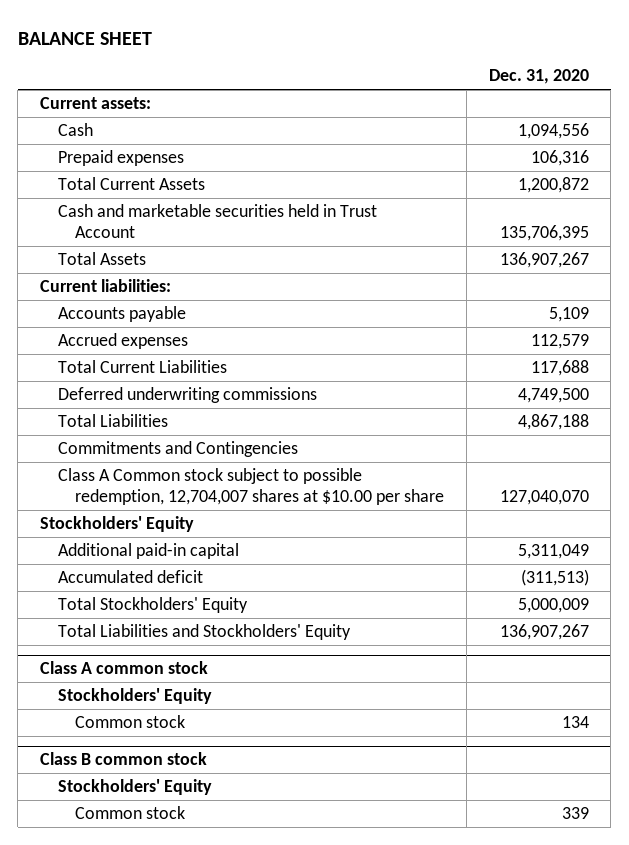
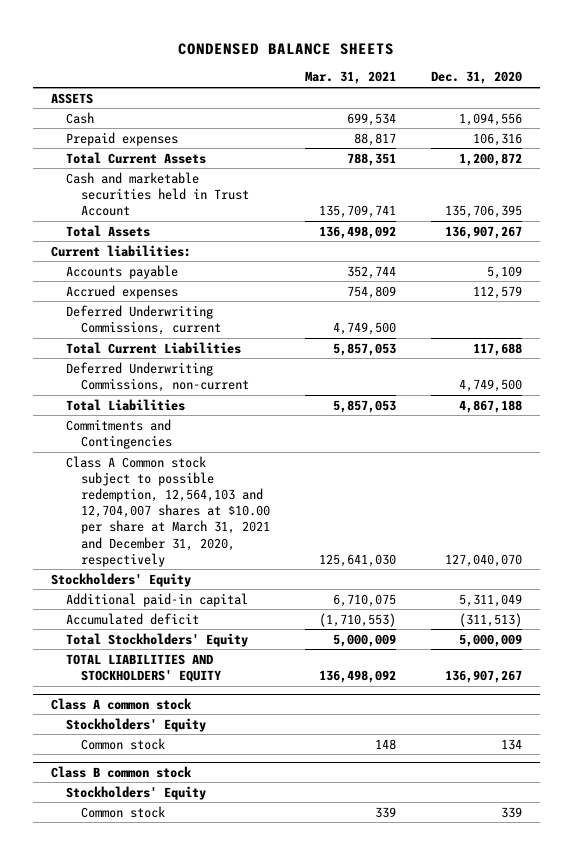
- BALANCE SHEET
+ CONDENSED BALANCE SHEETS
- | Dec. 31, 2020
+ | Mar. 31, 2021 | Dec. 31, 2020
- Current assets:
+ ASSETS
+ Deferred Underwriting Commissions, current | 4,749,500 |
- Deferred underwriting commissions | 4,749,500
+ Deferred Underwriting Commissions, non-current | | 4,749,500
- Class A Common stock subject to possible redemption, 12,704,007 shares at $10.00 per share | 127,040,070
+ Class A Common stock subject to possible redemption, 12,564,103 and 12,704,007 shares at $10.00 per share at March 31, 2021 and December 31, 2020, respectively | 125,641,030 | 127,040,070
- Total Liabilities and Stockholders' Equity | 136,907,267
+ TOTAL LIABILITIES AND STOCKHOLDERS' EQUITY | 136,498,092 | 136,907,267

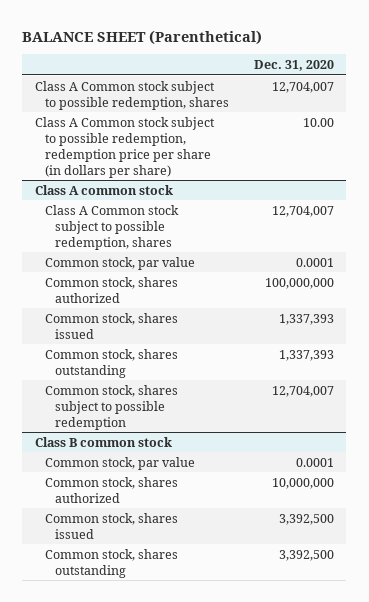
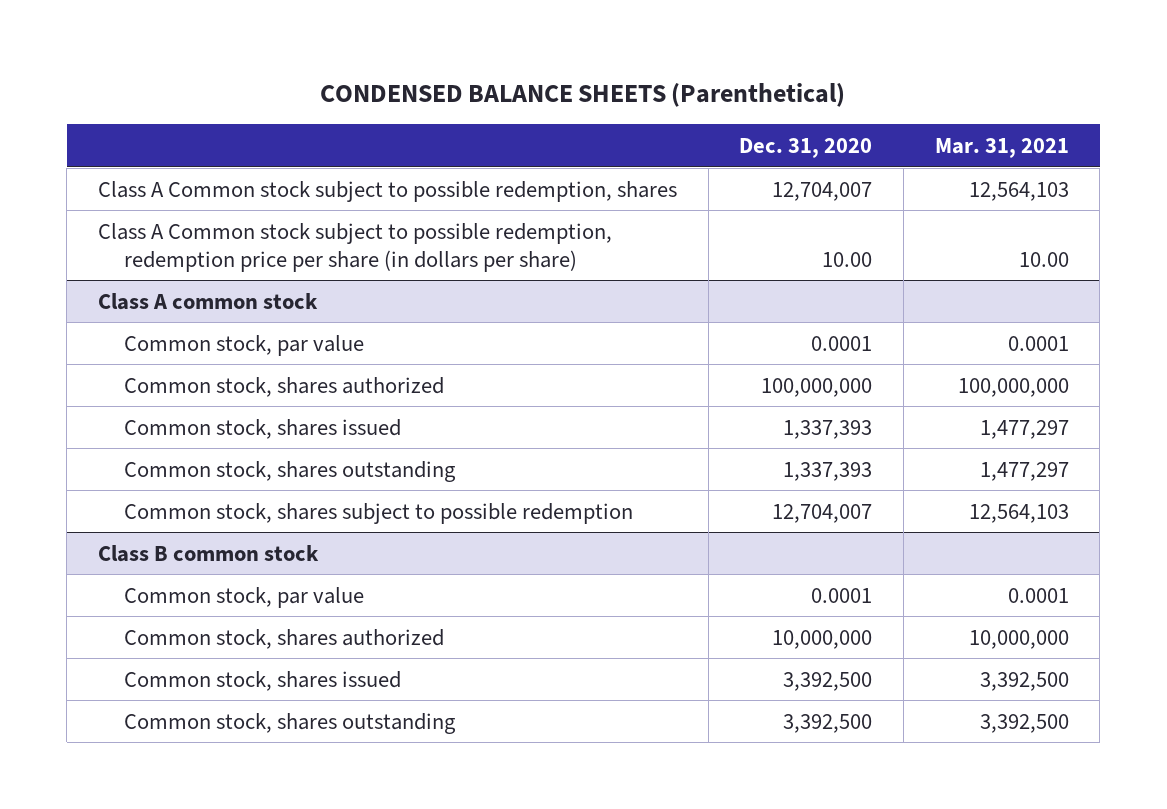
- BALANCE SHEET (Parenthetical)
+ CONDENSED BALANCE SHEETS (Parenthetical)
- | Dec. 31, 2020
+ | Dec. 31, 2020 | Mar. 31, 2021
@ Class A common stock
- Class A Common stock subject to possible redemption, shares | 12,704,007

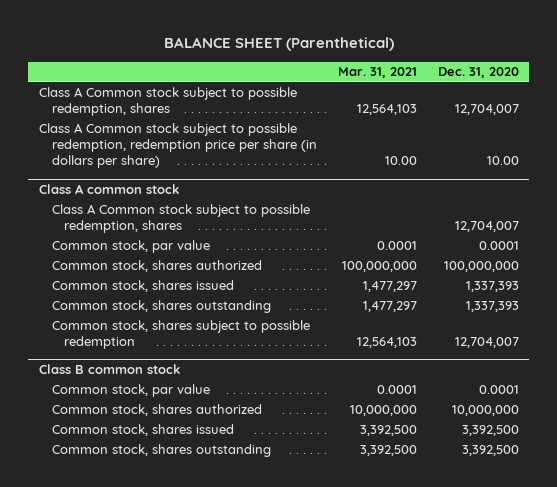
- CONDENSED BALANCE SHEETS (Parenthetical)
+ BALANCE SHEET (Parenthetical)
- | Dec. 31, 2020 | Mar. 31, 2021
+ | Mar. 31, 2021 | Dec. 31, 2020
@ Class A common stock
+ Class A Common stock subject to possible redemption, shares | | 12,704,007

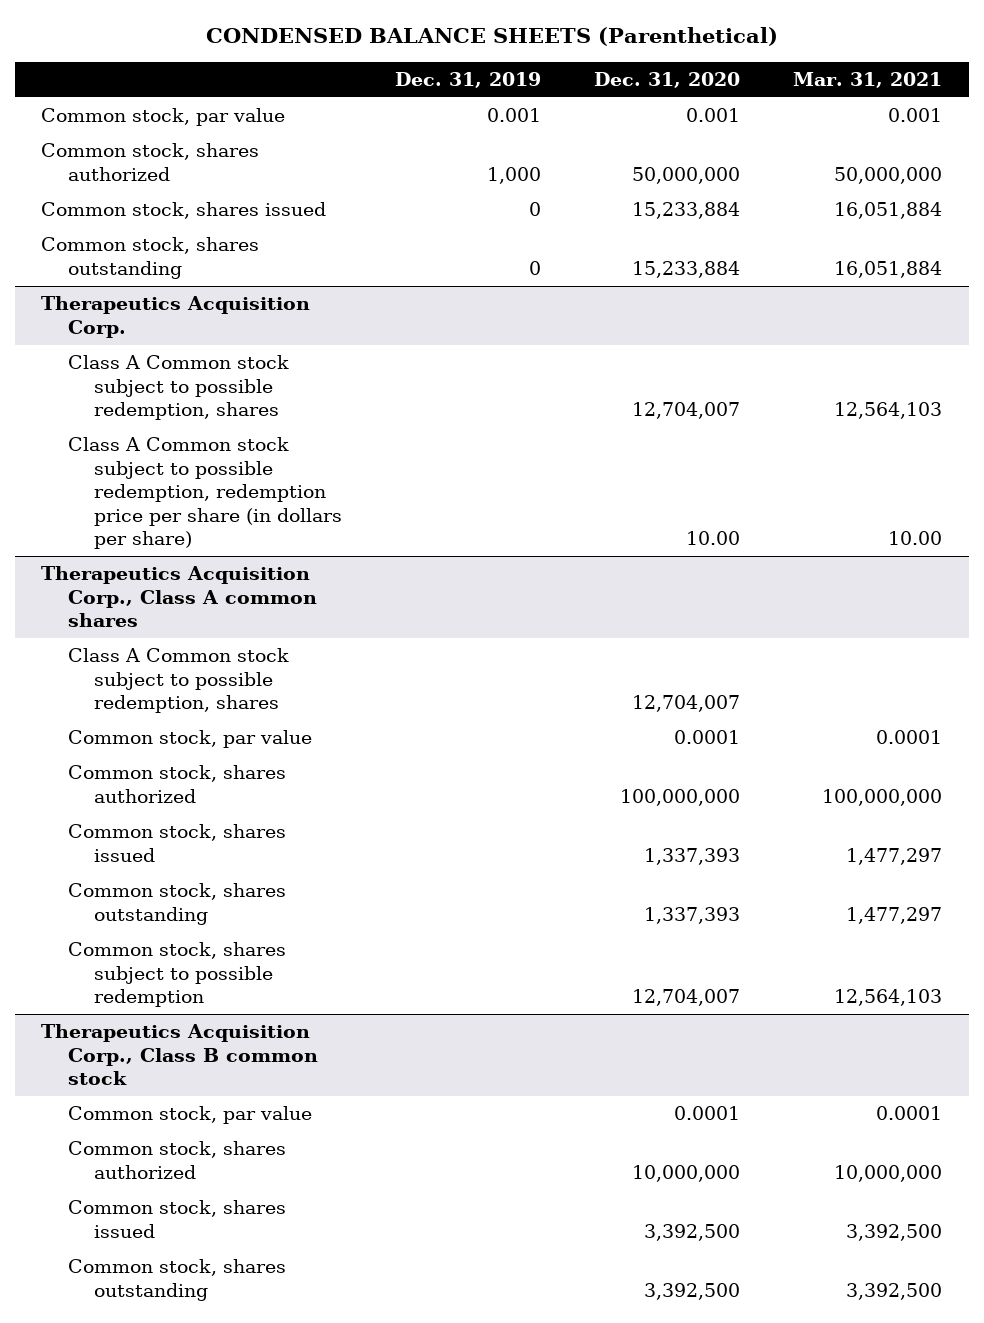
- BALANCE SHEET (Parenthetical)
+ CONDENSED BALANCE SHEETS (Parenthetical)
- | Mar. 31, 2021 | Dec. 31, 2020
+ | Dec. 31, 2019 | Dec. 31, 2020 | Mar. 31, 2021
+ Common stock, par value | 0.001 | 0.001 | 0.001
+ Common stock, shares authorized | 1,000 | 50,000,000 | 50,000,000
+ Common stock, shares issued | 0 | 15,233,884 | 16,051,884
+ Common stock, shares outstanding | 0 | 15,233,884 | 16,051,884
+ Therapeutics Acquisition Corp.
- Class A common stock
+ Therapeutics Acquisition Corp., Class A common shares
- Class B common stock
+ Therapeutics Acquisition Corp., Class B common stock

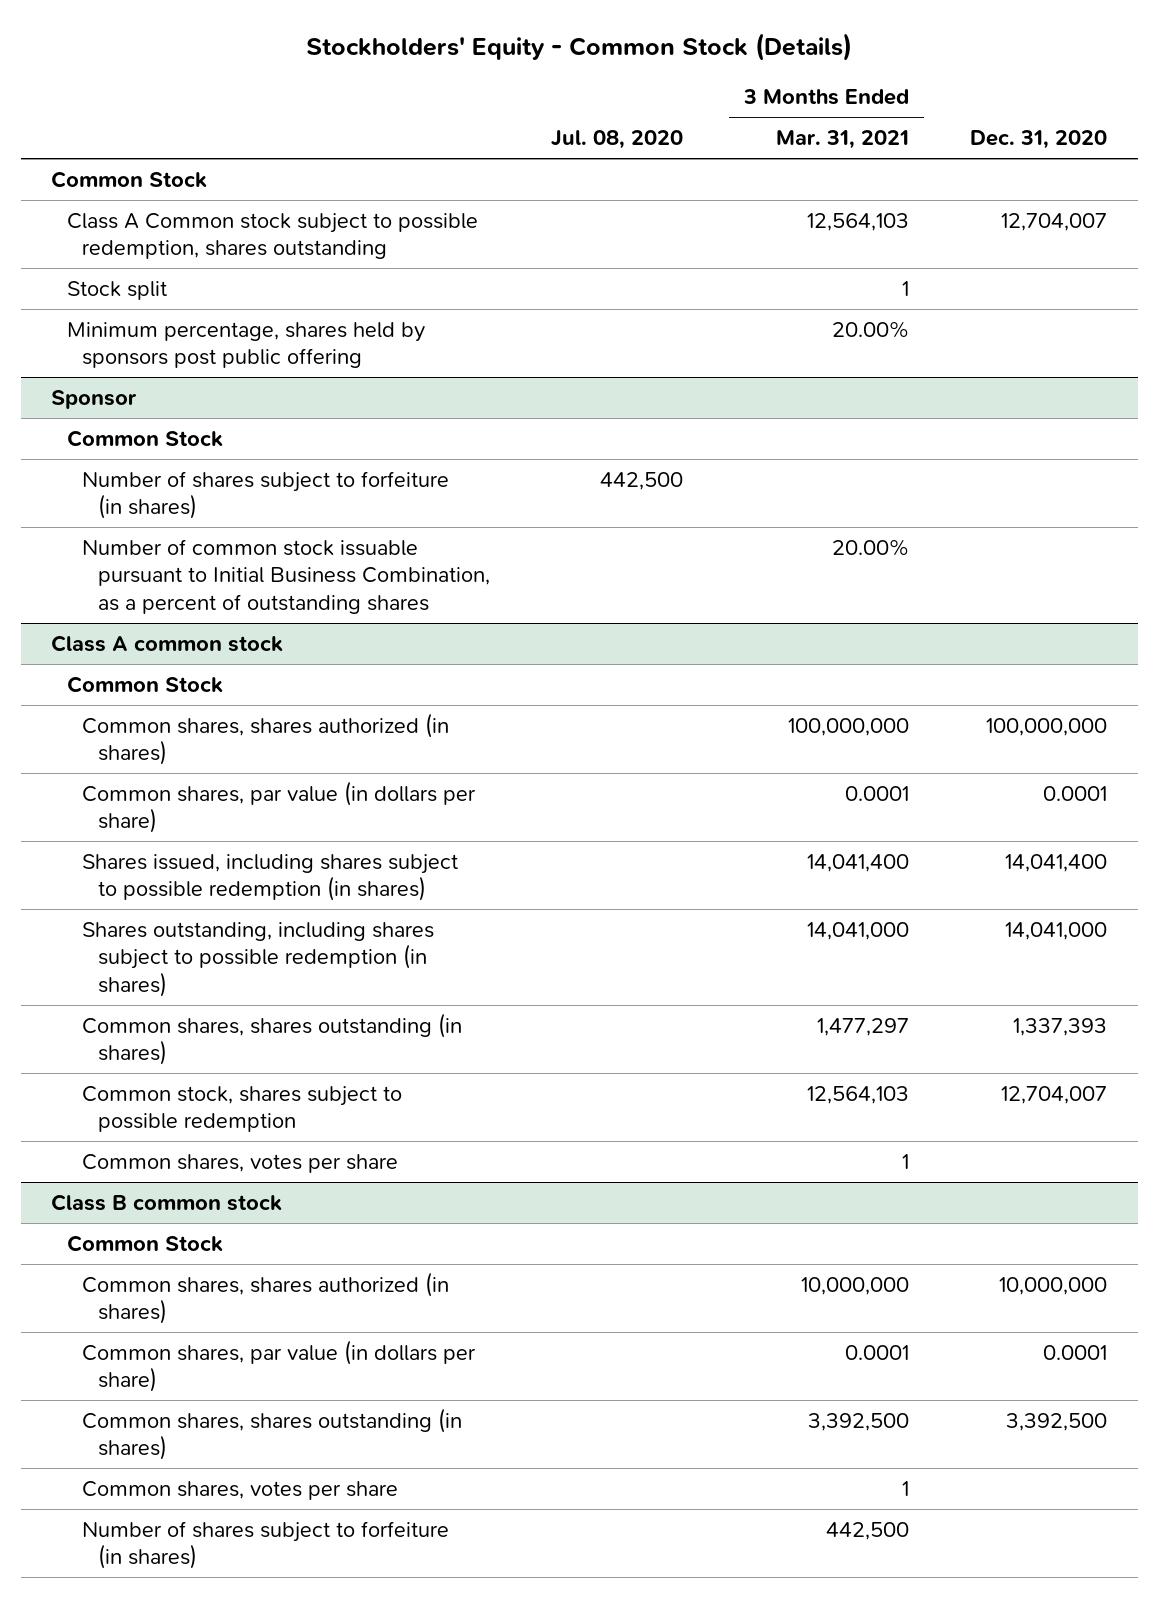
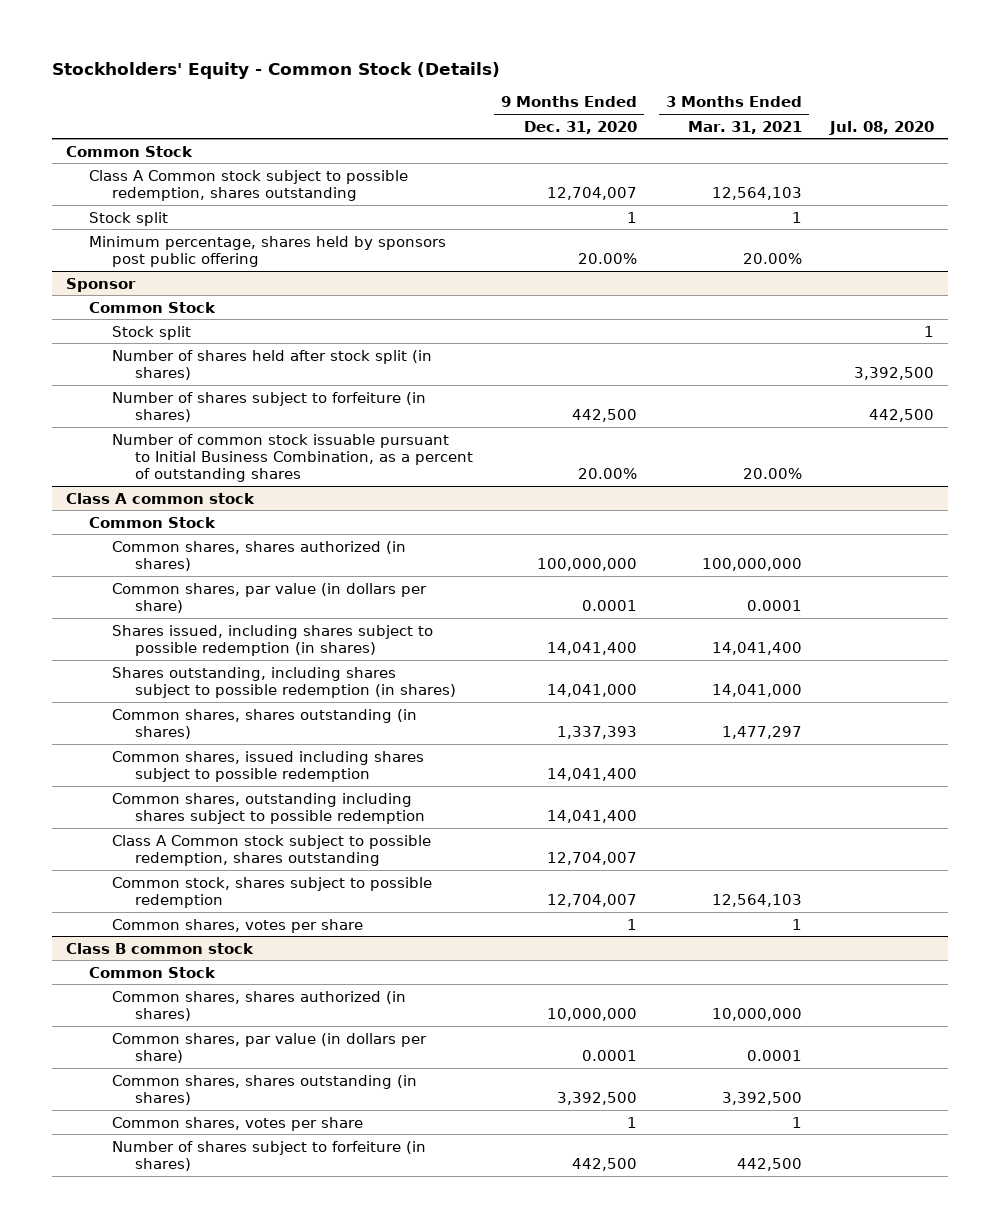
- | Jul. 08, 2020 | 3 Months Ended Mar. 31, 2021 | Dec. 31, 2020
+ | 9 Months Ended Dec. 31, 2020 | 3 Months Ended Mar. 31, 2021 | Jul. 08, 2020
@ Sponsor
+ Stock split | | | 1
+ Number of shares held after stock split (in shares) | | | 3,392,500
@ Class A common stock
+ Common shares, issued including shares subject to possible redemption | 14,041,400 | |
+ Common shares, outstanding including shares subject to possible redemption | 14,041,400 | |
+ Class A Common stock subject to possible redemption, shares outstanding | 12,704,007 | |

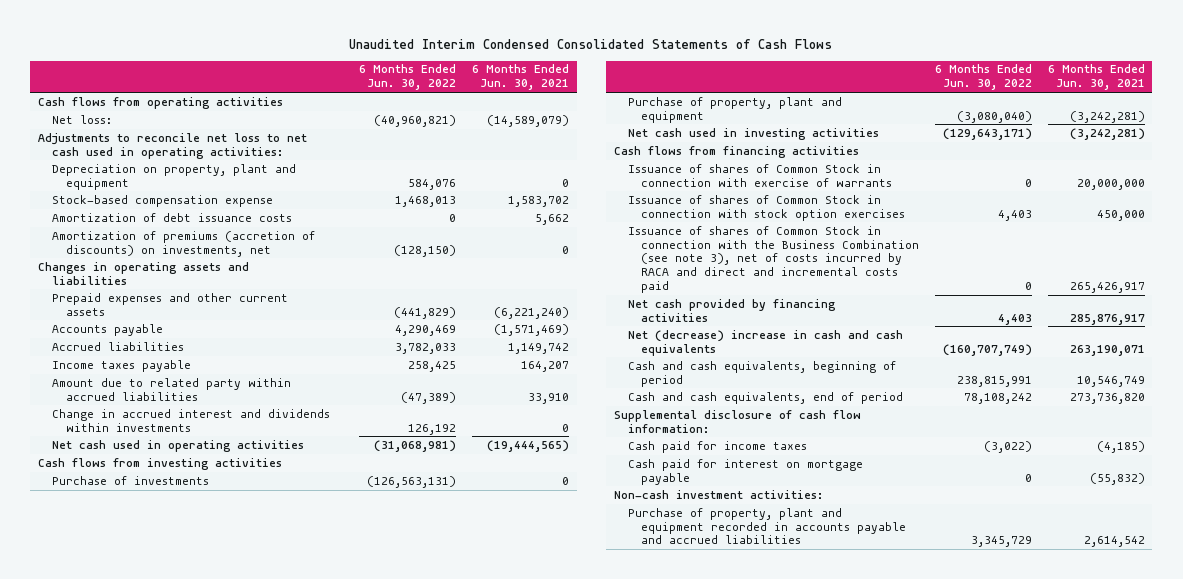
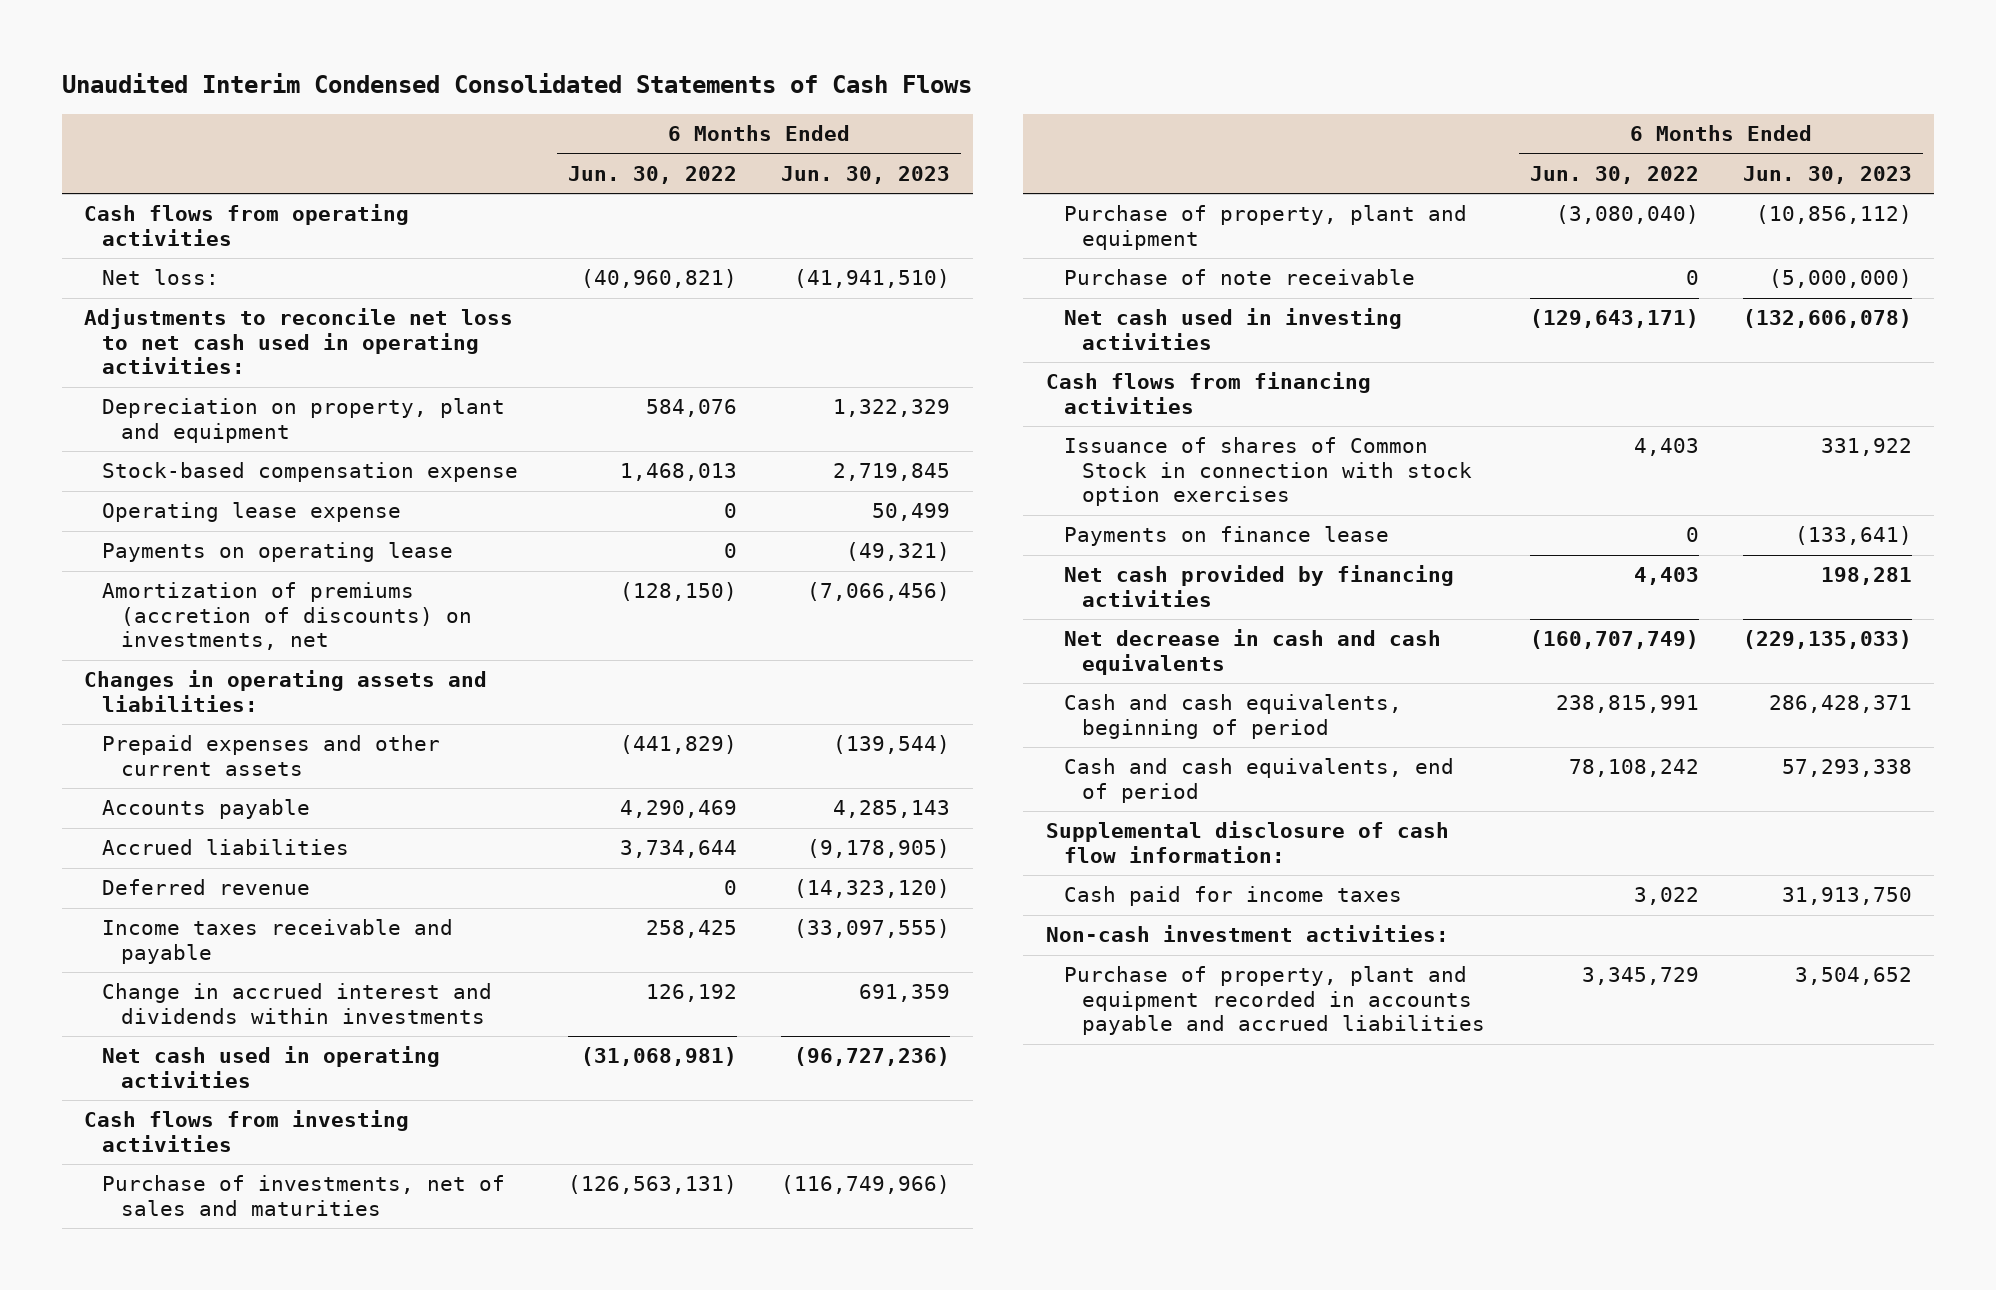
- | 6 Months Ended Jun. 30, 2022 | 6 Months Ended Jun. 30, 2021
+ | 6 Months Ended Jun. 30, 2022 | 6 Months Ended Jun. 30, 2023
- Amortization of debt issuance costs | 0 | 5,662
+ Operating lease expense | 0 | 50,499
+ Payments on operating lease | 0 | (49,321)
- Changes in operating assets and liabilities
+ Changes in operating assets and liabilities:
- Accrued liabilities | 3,782,033 | 1,149,742
- Income taxes payable | 258,425 | 164,207
- Amount due to related party within accrued liabilities | (47,389) | 33,910
+ Accrued liabilities | 3,734,644 | (9,178,905)
+ Deferred revenue | 0 | (14,323,120)
+ Income taxes receivable and payable | 258,425 | (33,097,555)
- Purchase of investments | (126,563,131) | 0
+ Purchase of investments, net of sales and maturities | (126,563,131) | (116,749,966)
+ Purchase of note receivable | 0 | (5,000,000)
- Issuance of shares of Common Stock in connection with exercise of warrants | 0 | 20,000,000
- Issuance of shares of Common Stock in connection with the Business Combination (see note 3), net of costs incurred by RACA and direct and incremental costs paid | 0 | 265,426,917
+ Payments on finance lease | 0 | (133,641)
- Net (decrease) increase in cash and cash equivalents | (160,707,749) | 263,190,071
+ Net decrease in cash and cash equivalents | (160,707,749) | (229,135,033)
- Cash paid for income taxes | (3,022) | (4,185)
- Cash paid for interest on mortgage payable | 0 | (55,832)
+ Cash paid for income taxes | 3,022 | 31,913,750

